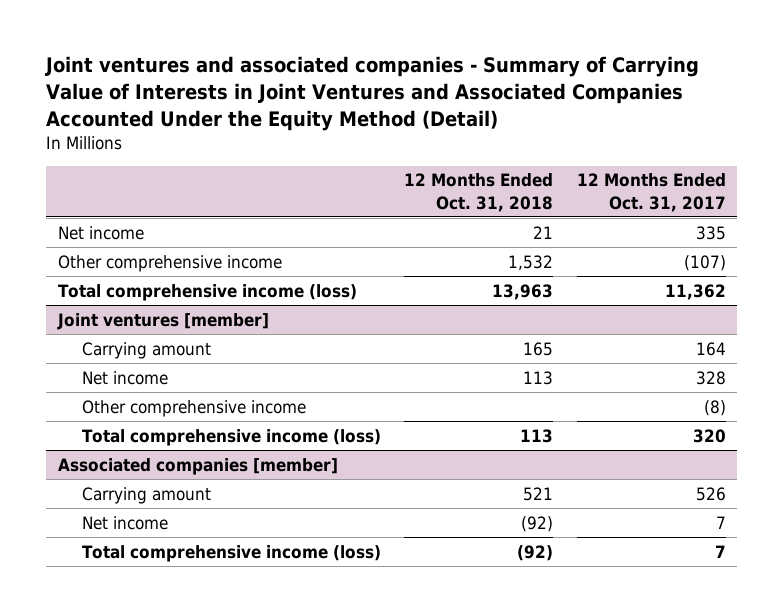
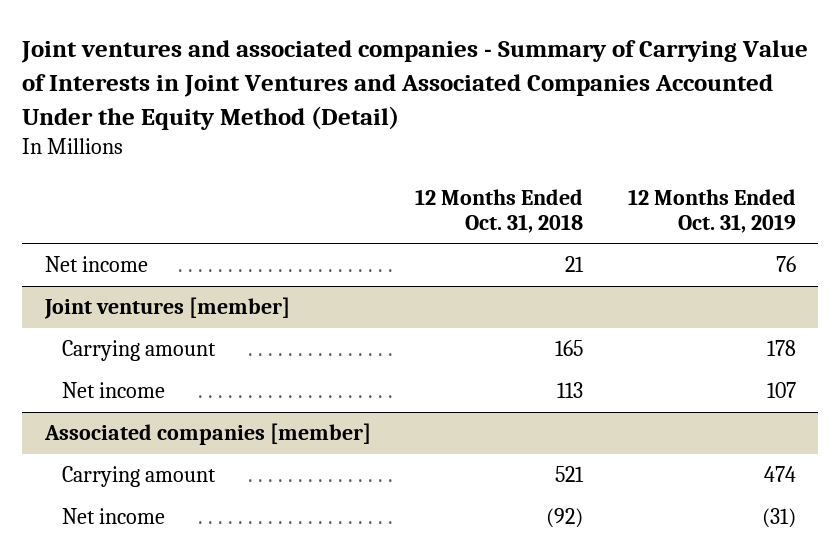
- | 12 Months Ended Oct. 31, 2018 | 12 Months Ended Oct. 31, 2017
+ | 12 Months Ended Oct. 31, 2018 | 12 Months Ended Oct. 31, 2019
- Other comprehensive income | 1,532 | (107)
- Total comprehensive income (loss) | 13,963 | 11,362
@ Joint ventures [member]
- Other comprehensive income | | (8)
- Total comprehensive income (loss) | 113 | 320
@ Associated companies [member]
- Total comprehensive income (loss) | (92) | 7

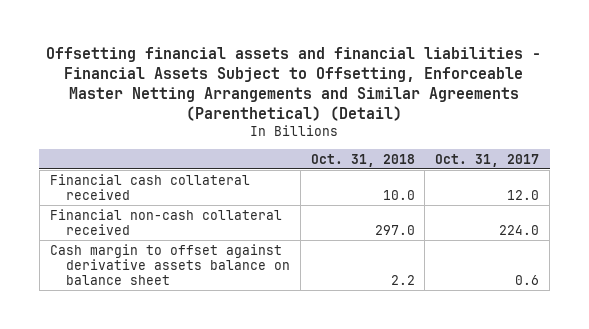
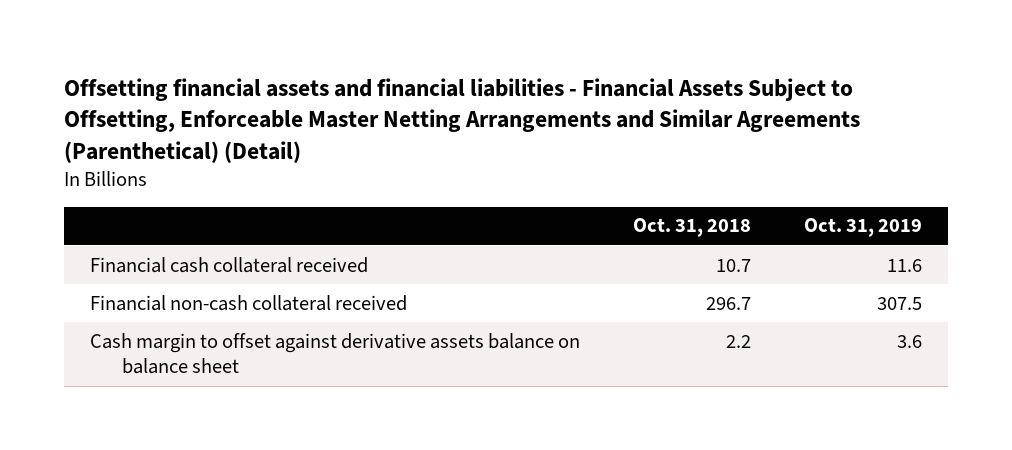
- | Oct. 31, 2018 | Oct. 31, 2017
+ | Oct. 31, 2018 | Oct. 31, 2019
- Financial cash collateral received | 10.0 | 12.0
- Financial non-cash collateral received | 297.0 | 224.0
+ Financial cash collateral received | 10.7 | 11.6
+ Financial non-cash collateral received | 296.7 | 307.5

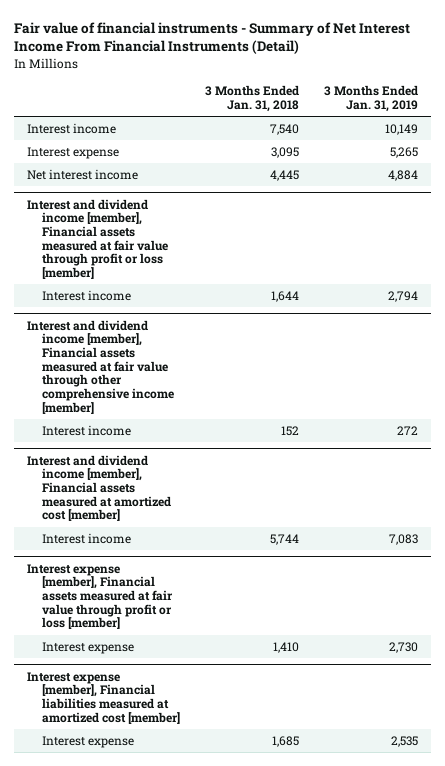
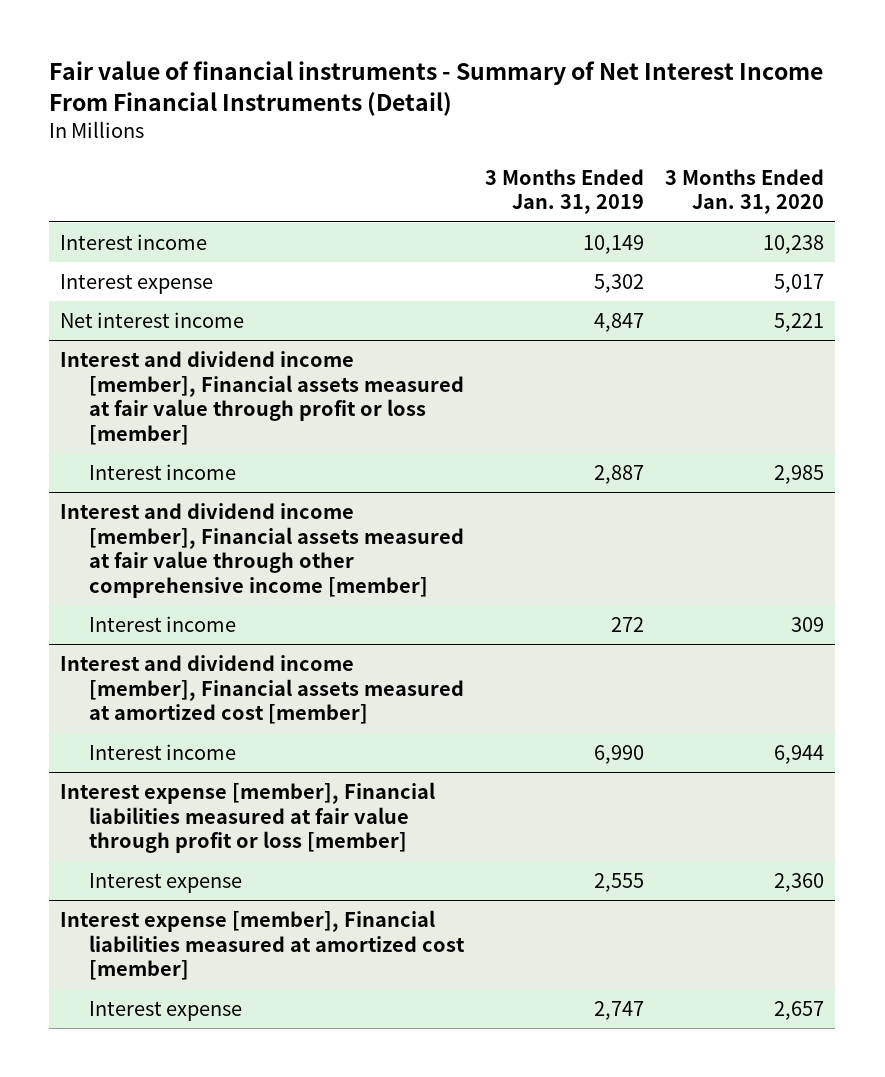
- | 3 Months Ended Jan. 31, 2018 | 3 Months Ended Jan. 31, 2019
+ | 3 Months Ended Jan. 31, 2019 | 3 Months Ended Jan. 31, 2020
- Interest expense | 3,095 | 5,265
- Net interest income | 4,445 | 4,884
+ Interest expense | 5,302 | 5,017
+ Net interest income | 4,847 | 5,221
@ Interest and dividend income [member], Financial assets measured at fair value through profit or loss [member]
- Interest income | 1,644 | 2,794
+ Interest income | 2,887 | 2,985
@ Interest and dividend income [member], Financial assets measured at amortized cost [member]
- Interest income | 5,744 | 7,083
- Interest expense [member], Financial assets measured at fair value through profit or loss [member]
- Interest expense | 1,410 | 2,730
@ Interest and dividend income [member], Financial assets measured at amortized cost [member]
+ Interest income | 6,990 | 6,944
+ Interest expense [member], Financial liabilities measured at fair value through profit or loss [member]
+ Interest expense | 2,555 | 2,360
@ Interest expense [member], Financial liabilities measured at amortized cost [member]
- Interest expense | 1,685 | 2,535
+ Interest expense | 2,747 | 2,657

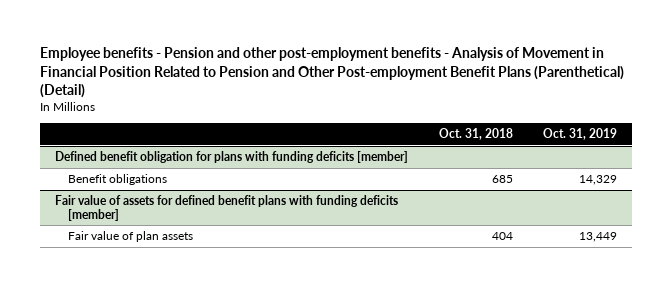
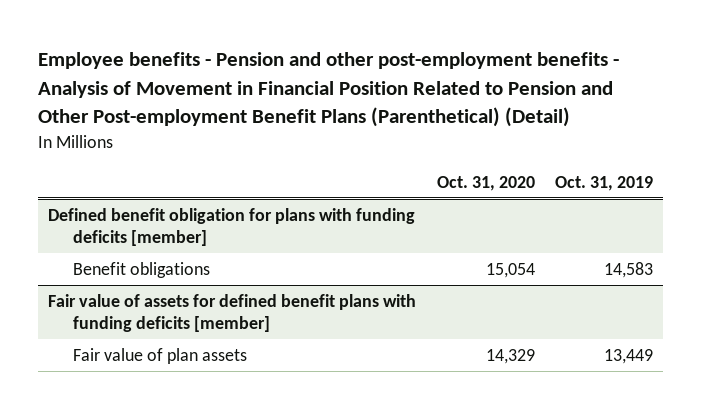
- | Oct. 31, 2018 | Oct. 31, 2019
+ | Oct. 31, 2020 | Oct. 31, 2019
@ Defined benefit obligation for plans with funding deficits [member]
- Benefit obligations | 685 | 14,329
+ Benefit obligations | 15,054 | 14,583

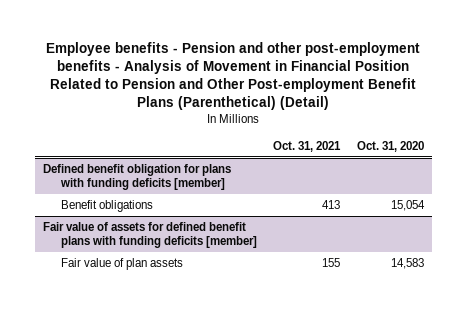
- | Oct. 31, 2020 | Oct. 31, 2019
+ | Oct. 31, 2021 | Oct. 31, 2020
@ Fair value of assets for defined benefit plans with funding deficits [member]
- Fair value of plan assets | 14,329 | 13,449
+ Fair value of plan assets | 155 | 14,583

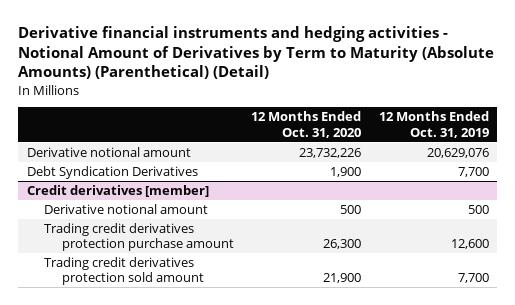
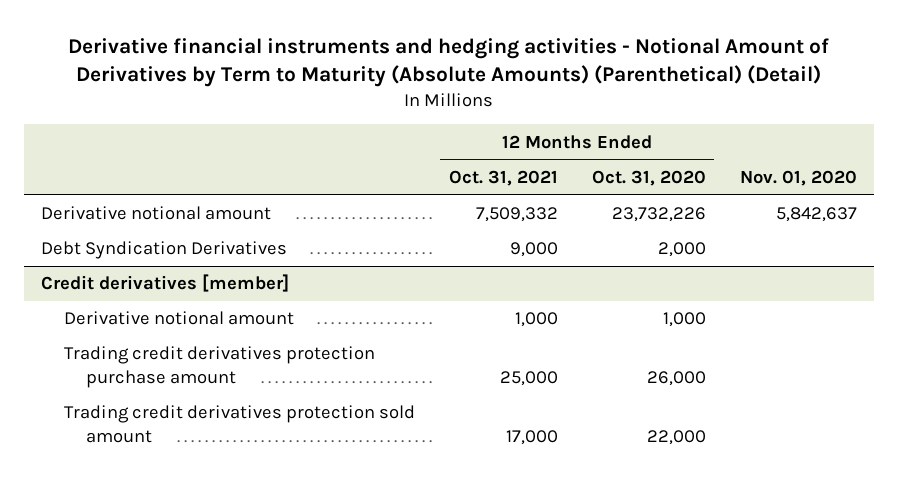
- | 12 Months Ended Oct. 31, 2020 | 12 Months Ended Oct. 31, 2019
+ | 12 Months Ended Oct. 31, 2021 | 12 Months Ended Oct. 31, 2020 | Nov. 01, 2020
- Debt Syndication Derivatives | 1,900 | 7,700
+ Debt Syndication Derivatives | 9,000 | 2,000 |
@ Credit derivatives [member]
- Derivative notional amount | 500 | 500
- Trading credit derivatives protection purchase amount | 26,300 | 12,600
- Trading credit derivatives protection sold amount | 21,900 | 7,700
+ Derivative notional amount | 1,000 | 1,000 |
+ Trading credit derivatives protection purchase amount | 25,000 | 26,000 |
+ Trading credit derivatives protection sold amount | 17,000 | 22,000 |

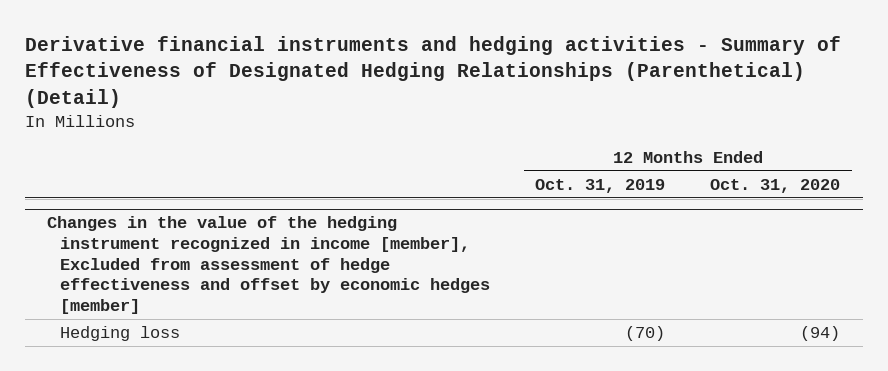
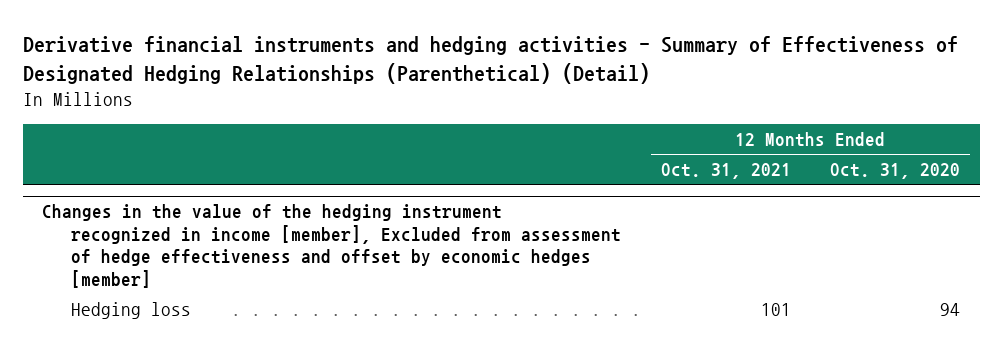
- | 12 Months Ended Oct. 31, 2019 | 12 Months Ended Oct. 31, 2020
+ | 12 Months Ended Oct. 31, 2021 | 12 Months Ended Oct. 31, 2020
@ Changes in the value of the hedging instrument recognized in income [member], Excluded from assessment of hedge effectiveness and offset by economic hedges [member]
- Hedging loss | (70) | (94)
+ Hedging loss | 101 | 94

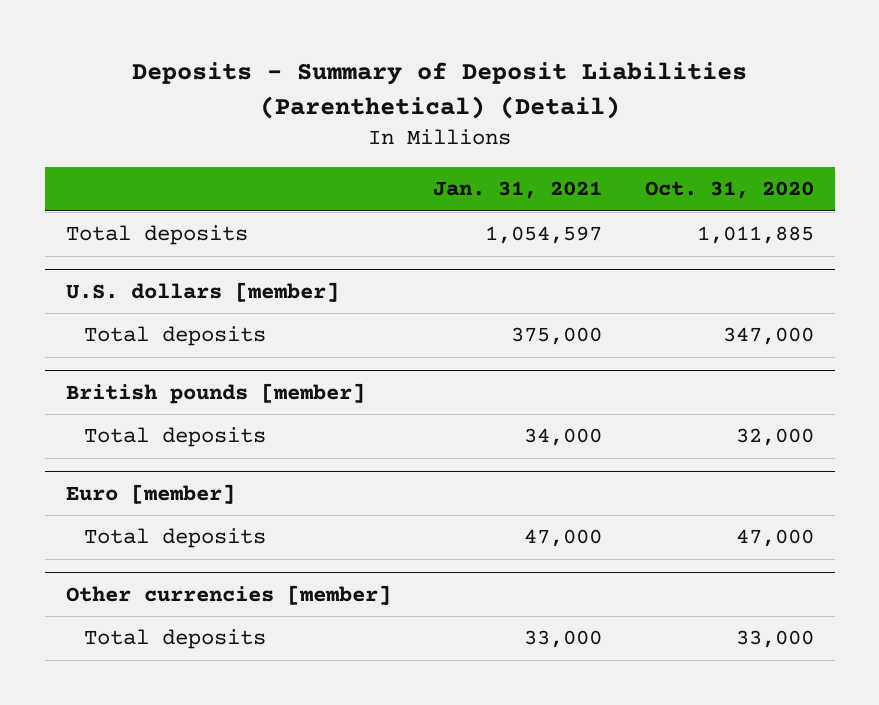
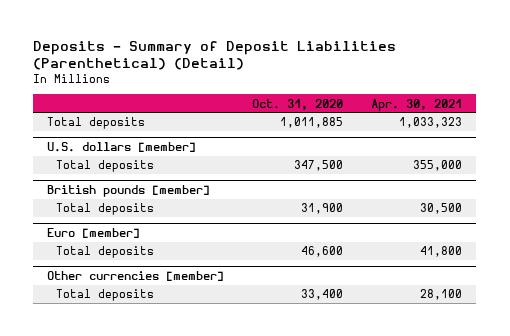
- | Jan. 31, 2021 | Oct. 31, 2020
+ | Oct. 31, 2020 | Apr. 30, 2021
@ U.S. dollars [member]
- Total deposits | 375,000 | 347,000
+ Total deposits | 347,500 | 355,000
@ British pounds [member]
- Total deposits | 34,000 | 32,000
+ Total deposits | 31,900 | 30,500
@ Euro [member]
- Total deposits | 47,000 | 47,000
+ Total deposits | 46,600 | 41,800
@ Other currencies [member]
- Total deposits | 33,000 | 33,000
+ Total deposits | 33,400 | 28,100

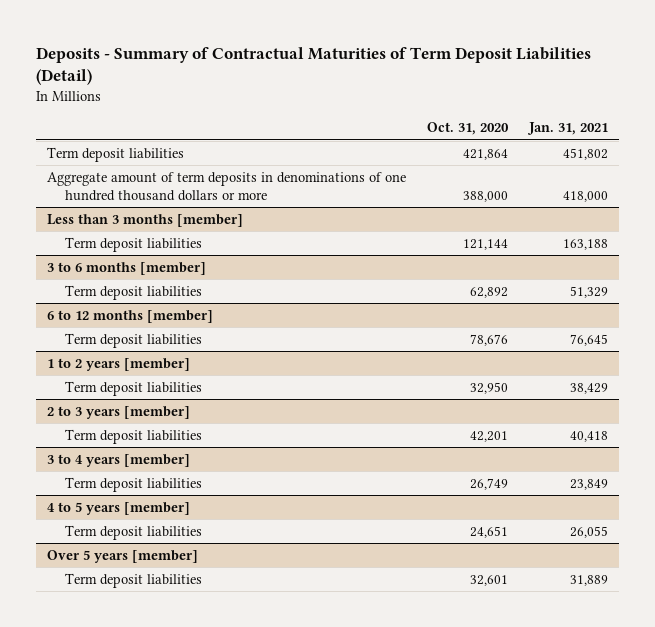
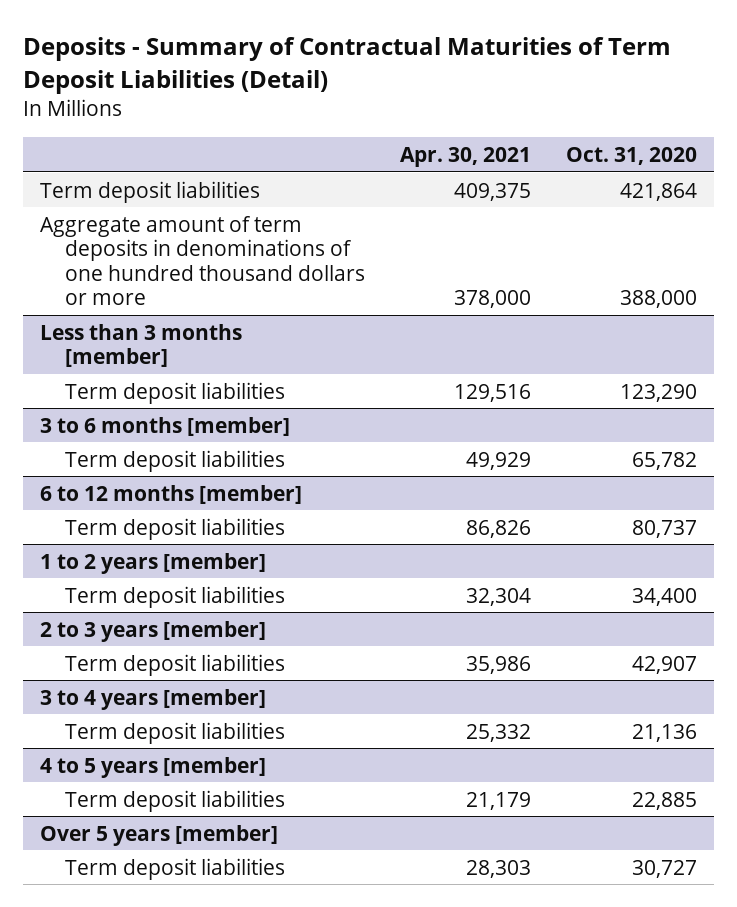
- | Oct. 31, 2020 | Jan. 31, 2021
+ | Apr. 30, 2021 | Oct. 31, 2020
@ Less than 3 months [member]
- Term deposit liabilities | 121,144 | 163,188
+ Term deposit liabilities | 129,516 | 123,290
@ 3 to 6 months [member]
- Term deposit liabilities | 62,892 | 51,329
+ Term deposit liabilities | 49,929 | 65,782
@ 6 to 12 months [member]
- Term deposit liabilities | 78,676 | 76,645
+ Term deposit liabilities | 86,826 | 80,737
@ 1 to 2 years [member]
- Term deposit liabilities | 32,950 | 38,429
+ Term deposit liabilities | 32,304 | 34,400
@ 2 to 3 years [member]
- Term deposit liabilities | 42,201 | 40,418
+ Term deposit liabilities | 35,986 | 42,907
@ 3 to 4 years [member]
- Term deposit liabilities | 26,749 | 23,849
+ Term deposit liabilities | 25,332 | 21,136
@ 4 to 5 years [member]
- Term deposit liabilities | 24,651 | 26,055
+ Term deposit liabilities | 21,179 | 22,885
@ Over 5 years [member]
- Term deposit liabilities | 32,601 | 31,889
+ Term deposit liabilities | 28,303 | 30,727

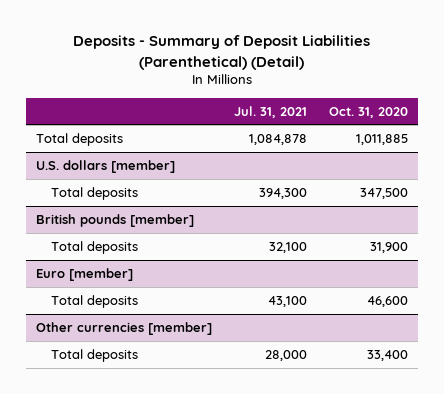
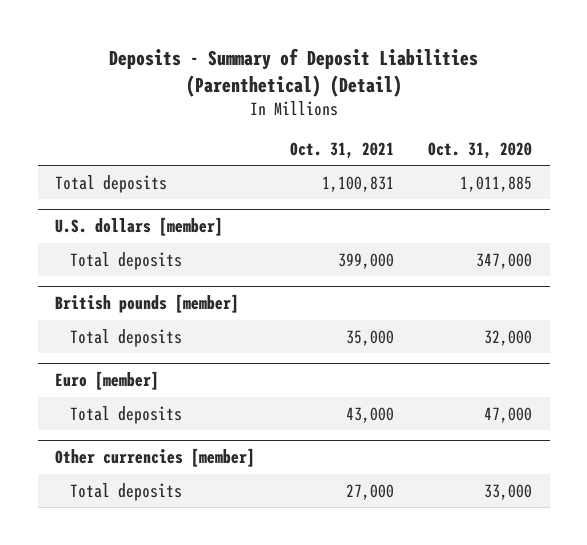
- | Jul. 31, 2021 | Oct. 31, 2020
+ | Oct. 31, 2021 | Oct. 31, 2020
@ U.S. dollars [member]
- Total deposits | 394,300 | 347,500
+ Total deposits | 399,000 | 347,000
@ British pounds [member]
- Total deposits | 32,100 | 31,900
+ Total deposits | 35,000 | 32,000
@ Euro [member]
- Total deposits | 43,100 | 46,600
+ Total deposits | 43,000 | 47,000
@ Other currencies [member]
- Total deposits | 28,000 | 33,400
+ Total deposits | 27,000 | 33,000

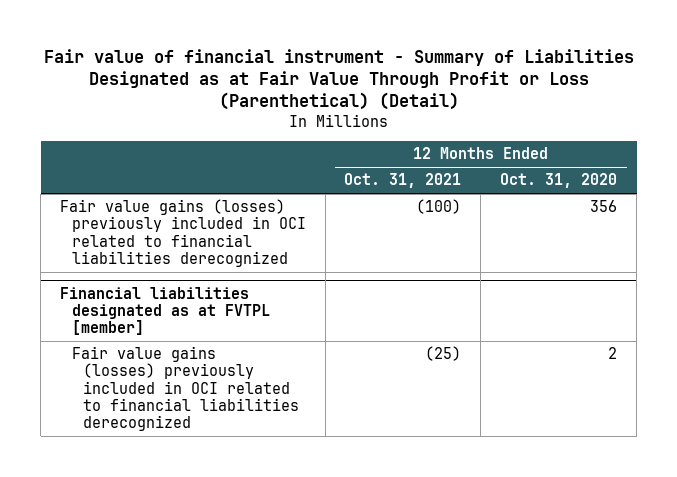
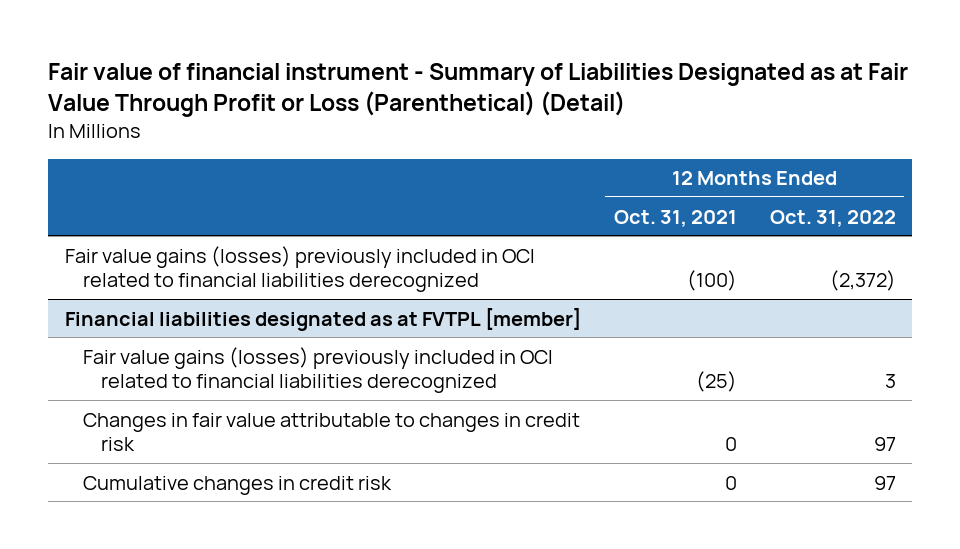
- | 12 Months Ended Oct. 31, 2021 | 12 Months Ended Oct. 31, 2020
+ | 12 Months Ended Oct. 31, 2021 | 12 Months Ended Oct. 31, 2022
@ Financial liabilities designated as at FVTPL [member]
+ Changes in fair value attributable to changes in credit risk | 0 | 97
+ Cumulative changes in credit risk | 0 | 97

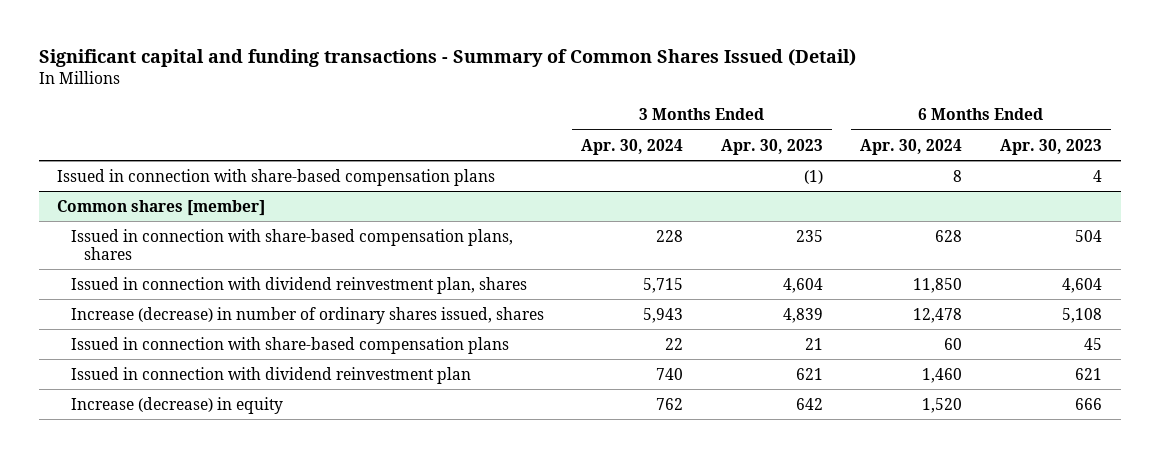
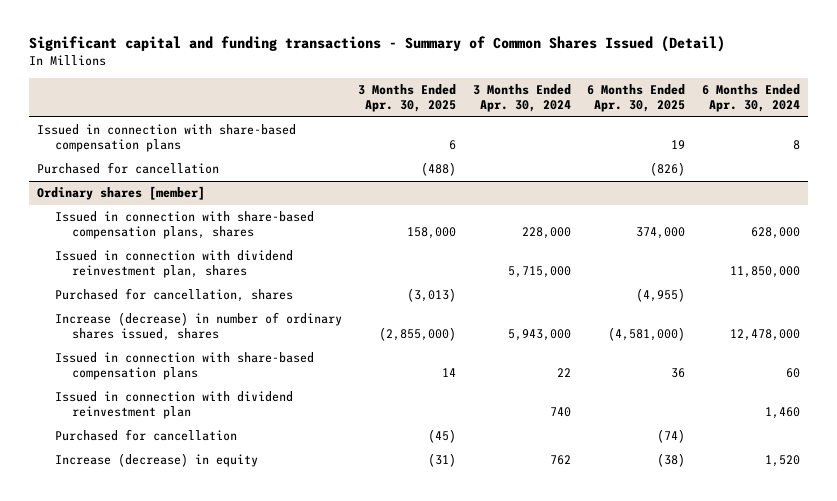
- | 3 Months Ended Apr. 30, 2024 | 3 Months Ended Apr. 30, 2023 | 6 Months Ended Apr. 30, 2024 | 6 Months Ended Apr. 30, 2023
+ | 3 Months Ended Apr. 30, 2025 | 3 Months Ended Apr. 30, 2024 | 6 Months Ended Apr. 30, 2025 | 6 Months Ended Apr. 30, 2024
- Common shares [member]
- Issued in connection with share-based compensation plans, shares | 228 | 235 | 628 | 504
- Issued in connection with dividend reinvestment plan, shares | 5,715 | 4,604 | 11,850 | 4,604
- Increase (decrease) in number of ordinary shares issued, shares | 5,943 | 4,839 | 12,478 | 5,108
+ Purchased for cancellation | (488) | | (826) |
+ Ordinary shares [member]
+ Issued in connection with share-based compensation plans, shares | 158,000 | 228,000 | 374,000 | 628,000
+ Issued in connection with dividend reinvestment plan, shares | | 5,715,000 | | 11,850,000
+ Purchased for cancellation, shares | (3,013) | | (4,955) |
+ Increase (decrease) in number of ordinary shares issued, shares | (2,855,000) | 5,943,000 | (4,581,000) | 12,478,000
+ Purchased for cancellation | (45) | | (74) |

